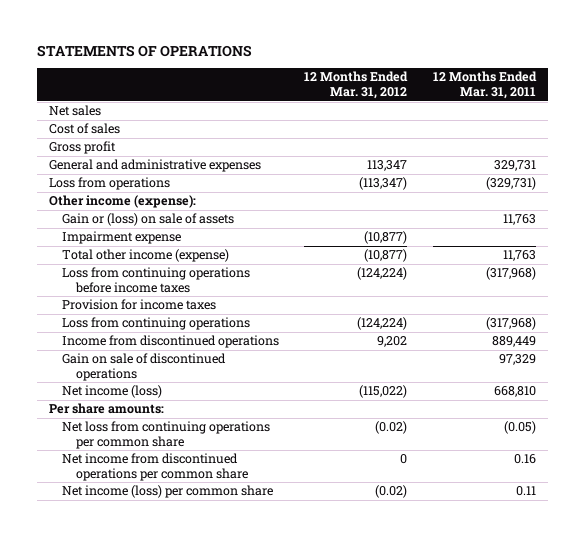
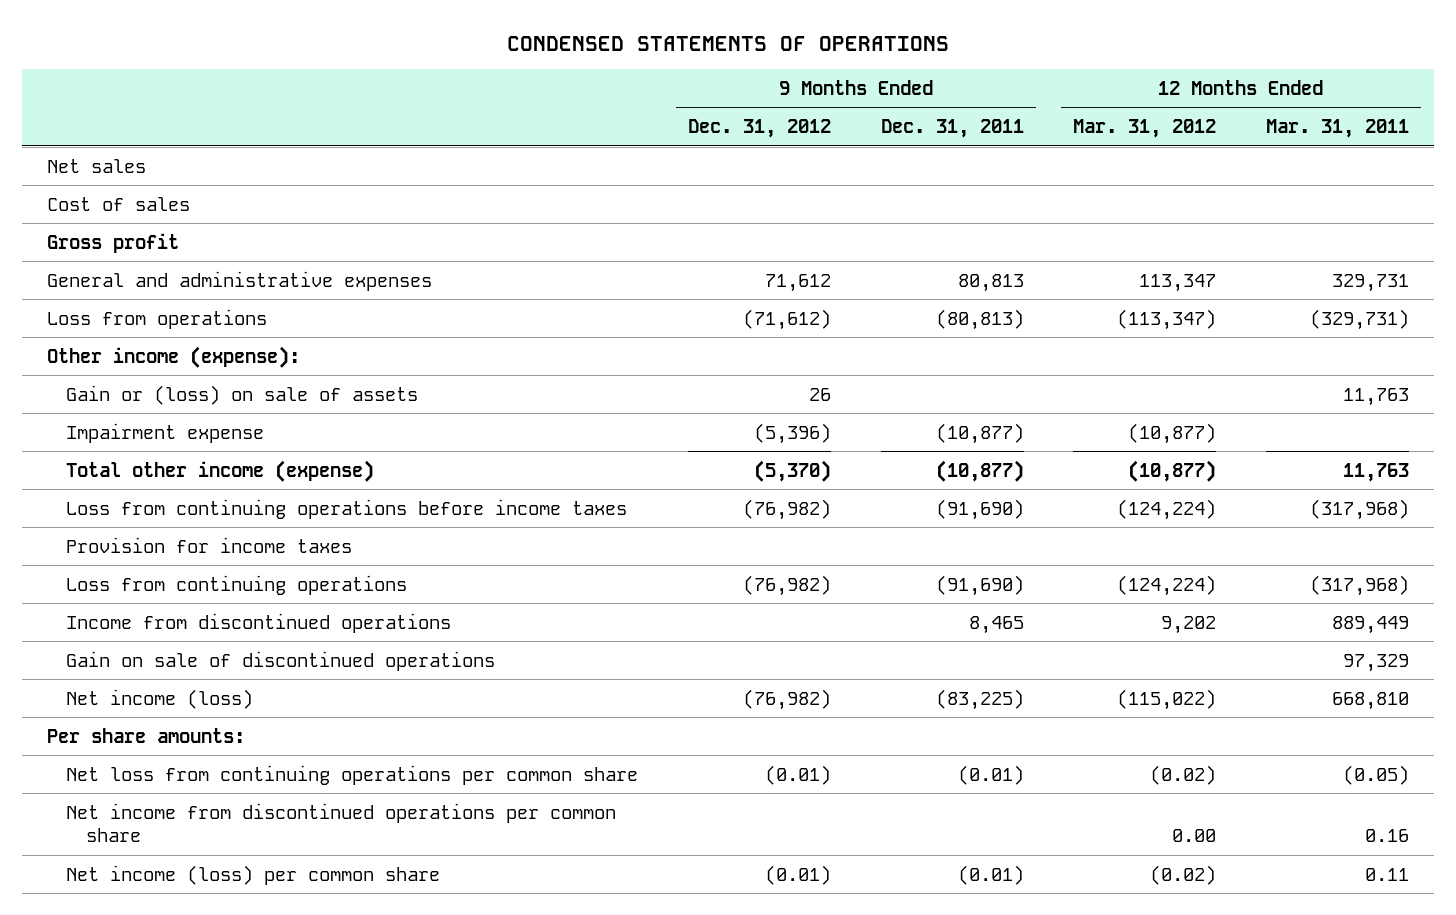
- STATEMENTS OF OPERATIONS
+ CONDENSED STATEMENTS OF OPERATIONS
- | 12 Months Ended Mar. 31, 2012 | 12 Months Ended Mar. 31, 2011
+ | 9 Months Ended Dec. 31, 2012 | 9 Months Ended Dec. 31, 2011 | 12 Months Ended Mar. 31, 2012 | 12 Months Ended Mar. 31, 2011
- Net income from discontinued operations per common share | 0 | 0.16
+ Net income from discontinued operations per common share | | | 0.00 | 0.16

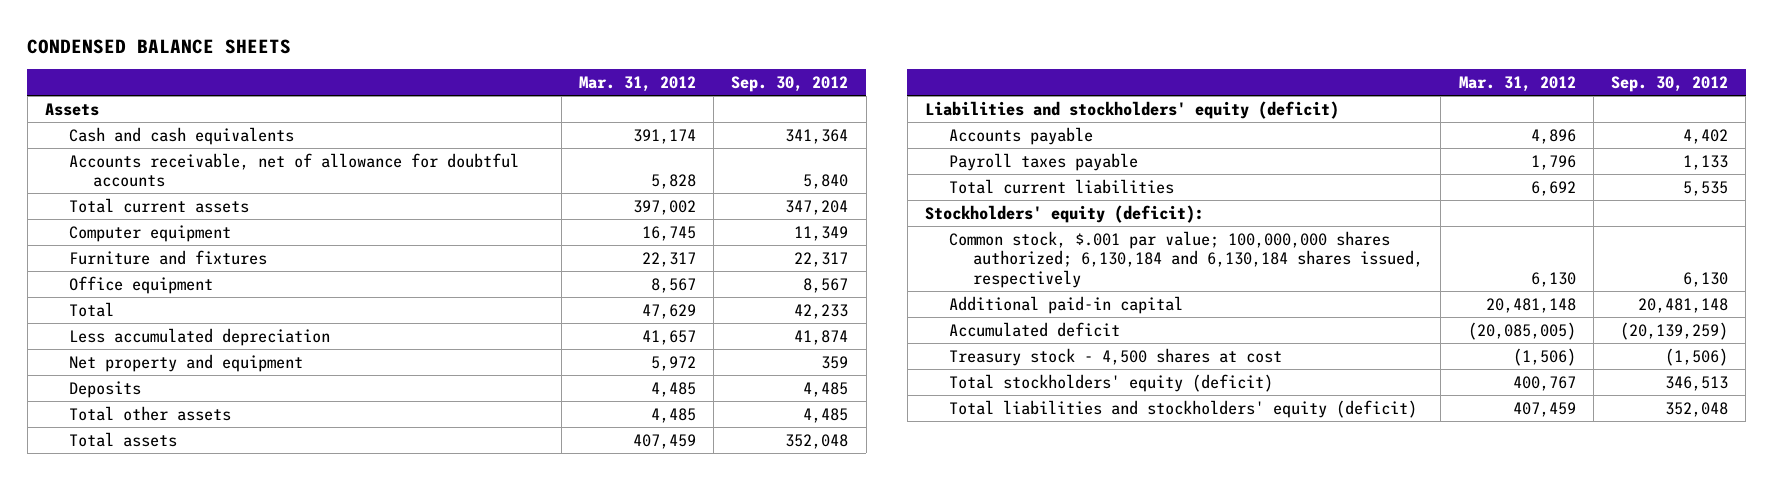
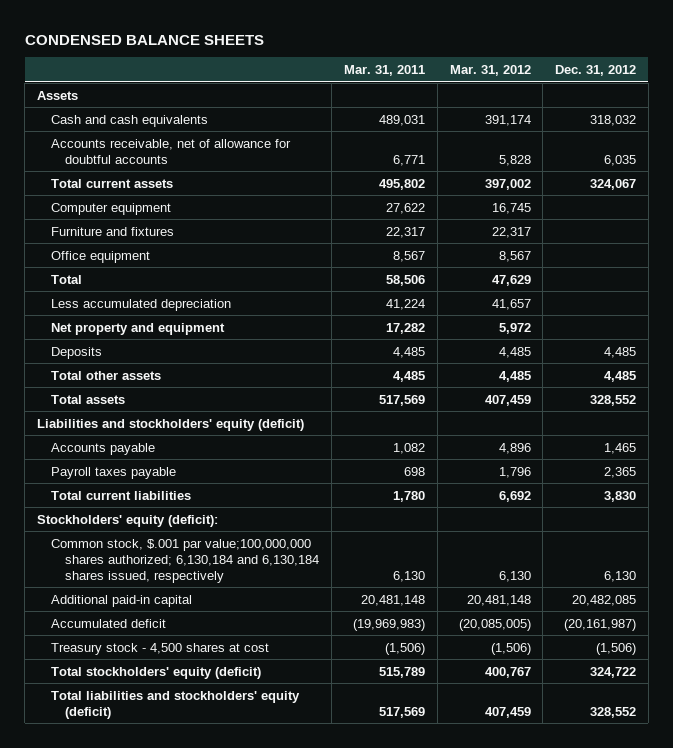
- | Mar. 31, 2012 | Sep. 30, 2012
+ | Mar. 31, 2011 | Mar. 31, 2012 | Dec. 31, 2012
- Common stock, $.001 par value; 100,000,000 shares authorized; 6,130,184 and 6,130,184 shares issued, respectively | 6,130 | 6,130
+ Common stock, $.001 par value;100,000,000 shares authorized; 6,130,184 and 6,130,184 shares issued, respectively | 6,130 | 6,130 | 6,130

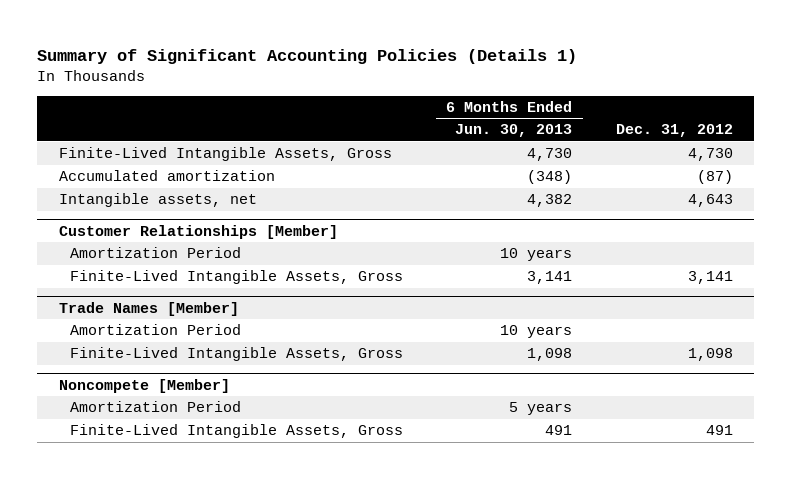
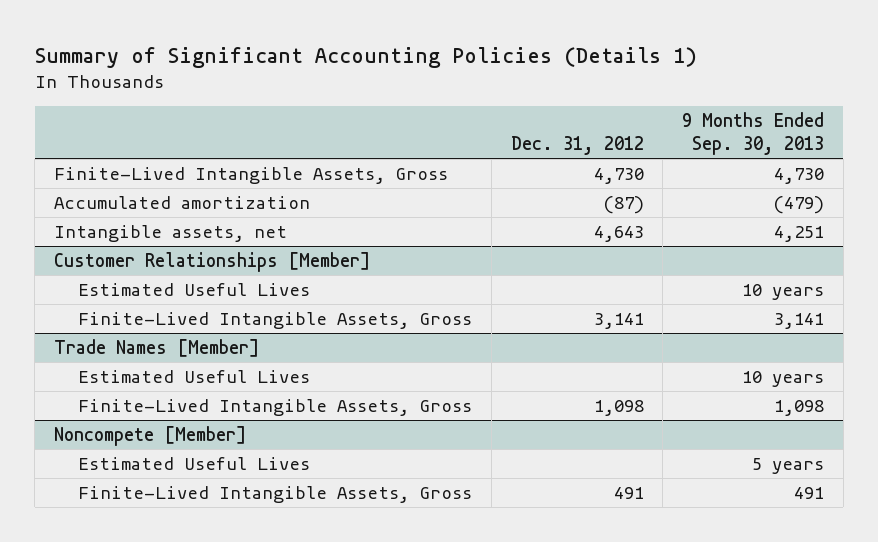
- | 6 Months Ended Jun. 30, 2013 | Dec. 31, 2012
+ | Dec. 31, 2012 | 9 Months Ended Sep. 30, 2013
@ Customer Relationships [Member]
- Amortization Period | 10 years |
+ Estimated Useful Lives | | 10 years
@ Trade Names [Member]
- Amortization Period | 10 years |
+ Estimated Useful Lives | | 10 years
@ Noncompete [Member]
- Amortization Period | 5 years |
+ Estimated Useful Lives | | 5 years

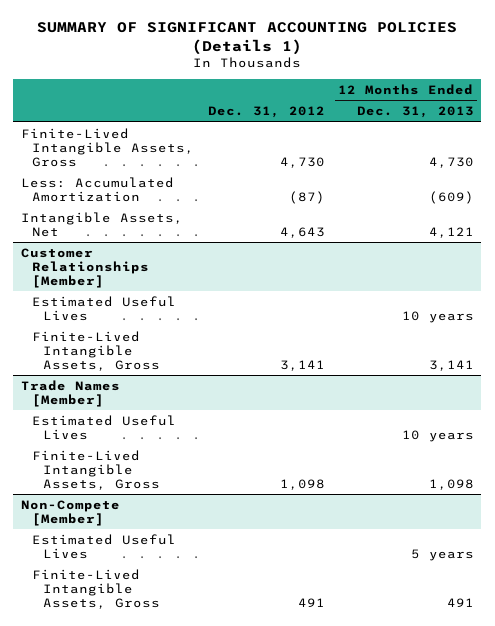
- Summary of Significant Accounting Policies (Details 1)
+ SUMMARY OF SIGNIFICANT ACCOUNTING POLICIES (Details 1)
- | Dec. 31, 2012 | 9 Months Ended Sep. 30, 2013
+ | Dec. 31, 2012 | 12 Months Ended Dec. 31, 2013
- Accumulated amortization | (87) | (479)
- Intangible assets, net | 4,643 | 4,251
+ Less: Accumulated Amortization | (87) | (609)
+ Intangible Assets, Net | 4,643 | 4,121
- Noncompete [Member]
+ Non-Compete [Member]

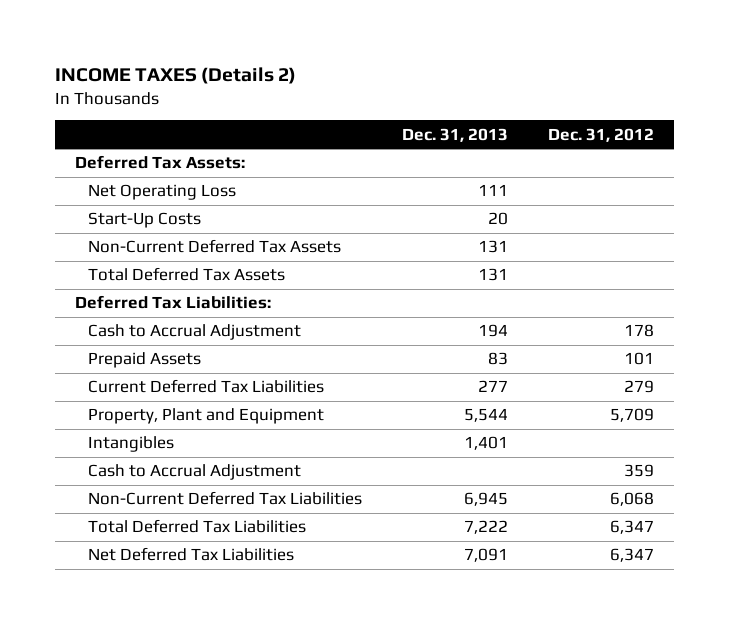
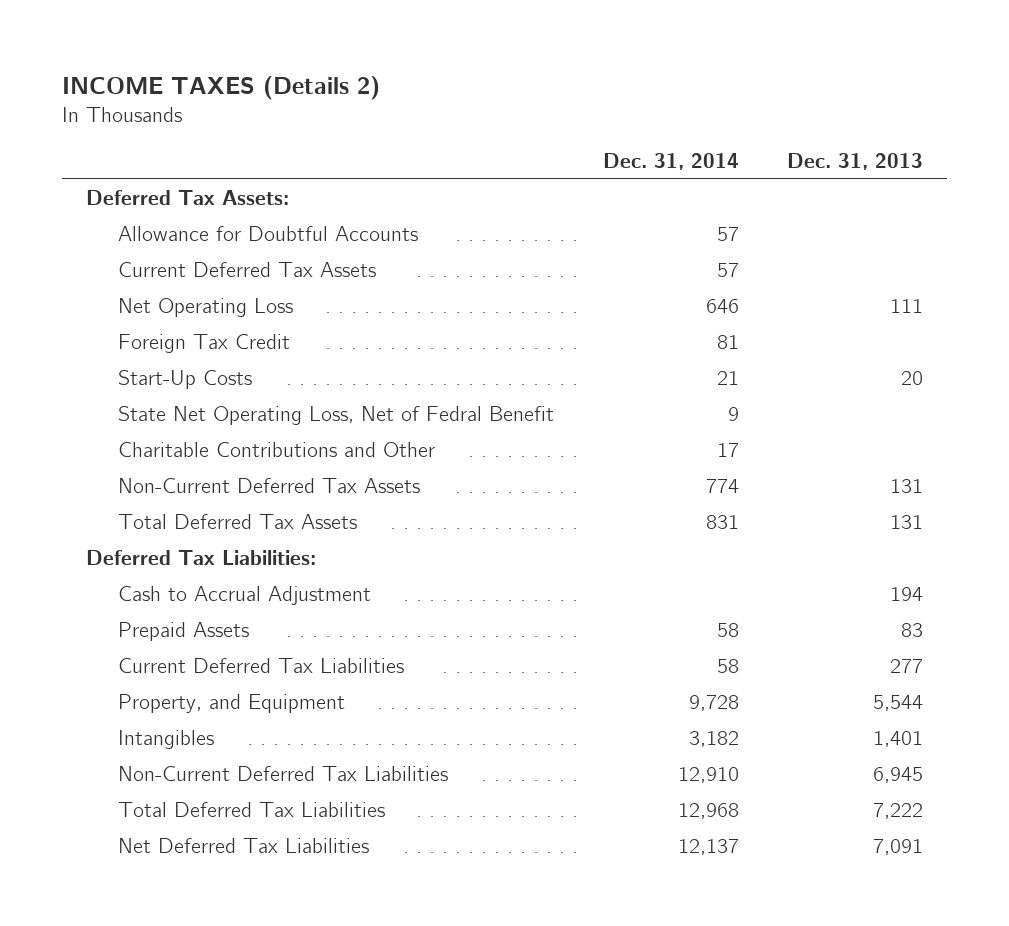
- | Dec. 31, 2013 | Dec. 31, 2012
+ | Dec. 31, 2014 | Dec. 31, 2013
+ Allowance for Doubtful Accounts | 57 |
+ Current Deferred Tax Assets | 57 |
+ Foreign Tax Credit | 81 |
+ State Net Operating Loss, Net of Fedral Benefit | 9 |
+ Charitable Contributions and Other | 17 |
- Property, Plant and Equipment | 5,544 | 5,709
+ Property, and Equipment | 9,728 | 5,544
- Cash to Accrual Adjustment | | 359

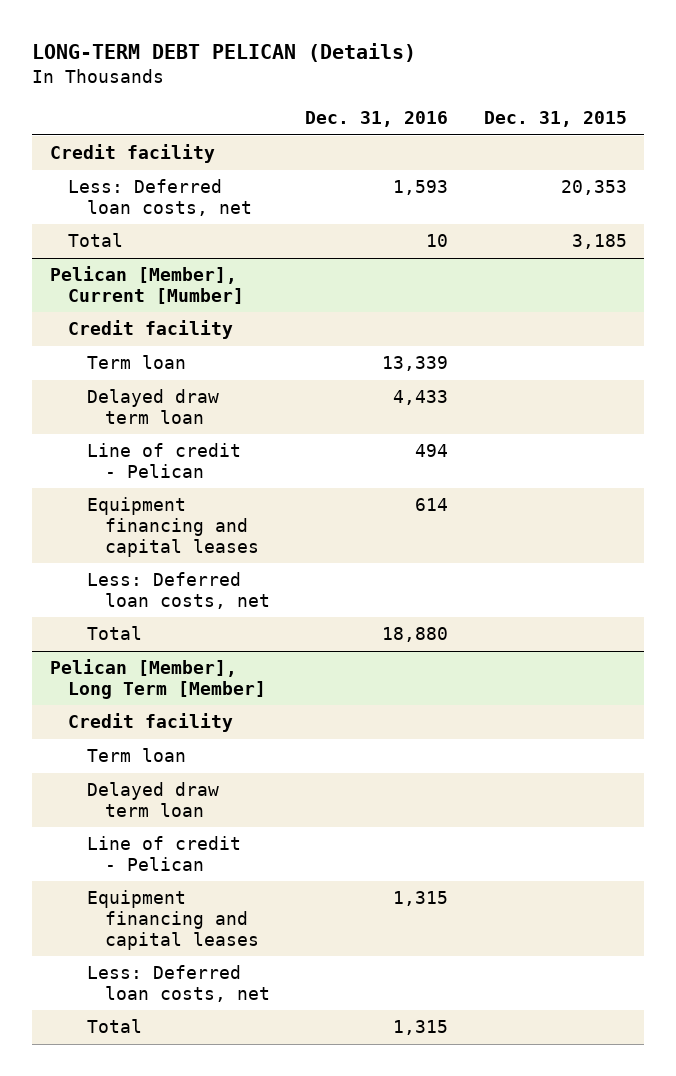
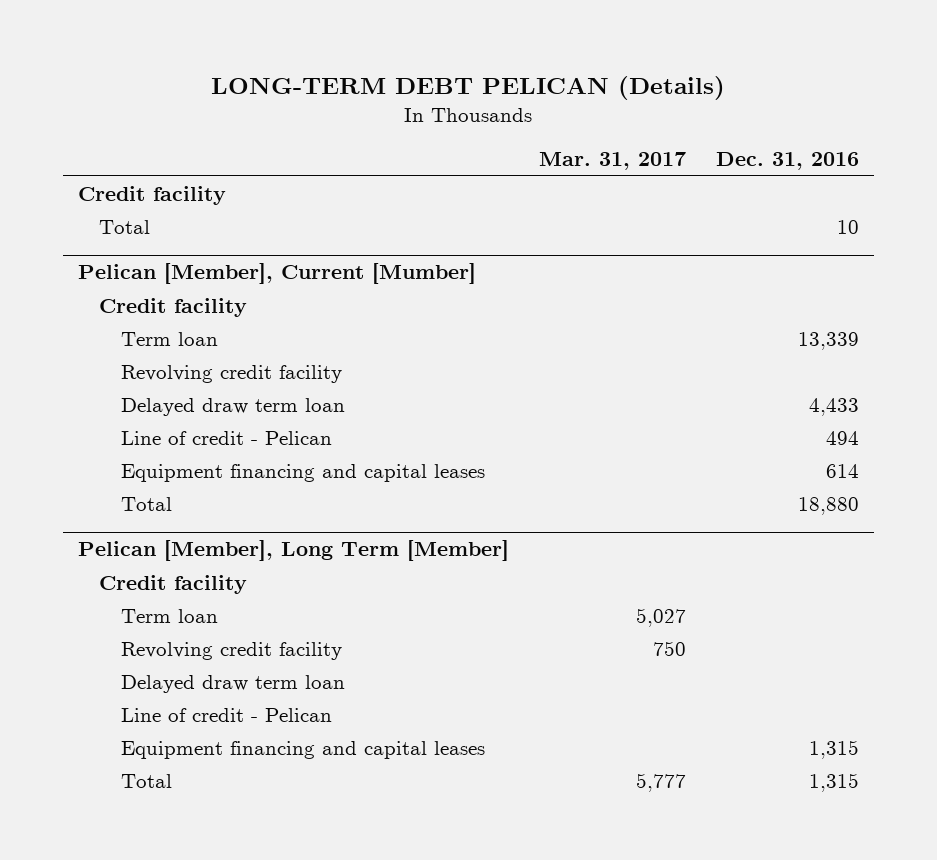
- | Dec. 31, 2016 | Dec. 31, 2015
+ | Mar. 31, 2017 | Dec. 31, 2016
- Less: Deferred loan costs, net | 1,593 | 20,353
@ Pelican [Member], Current [Mumber]
+ Revolving credit facility
- Less: Deferred loan costs, net
@ Pelican [Member], Long Term [Member]
+ Revolving credit facility | 750 |
- Less: Deferred loan costs, net

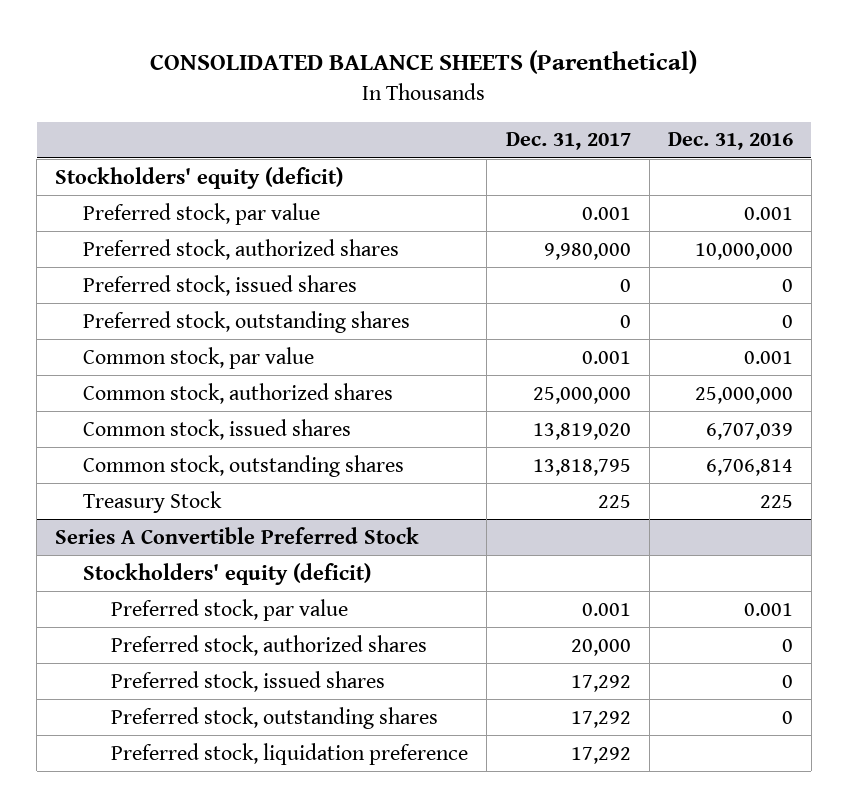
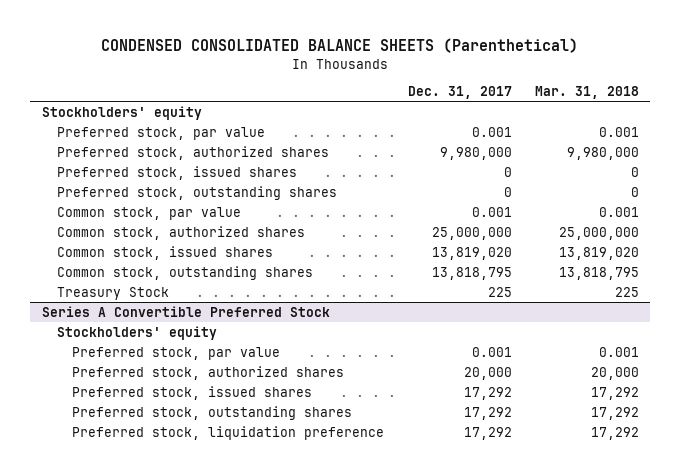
- CONSOLIDATED BALANCE SHEETS (Parenthetical)
+ CONDENSED CONSOLIDATED BALANCE SHEETS (Parenthetical)
- | Dec. 31, 2017 | Dec. 31, 2016
+ | Dec. 31, 2017 | Mar. 31, 2018
- Stockholders' equity (deficit)
+ Stockholders' equity
@ Series A Convertible Preferred Stock
- Stockholders' equity (deficit)
+ Stockholders' equity

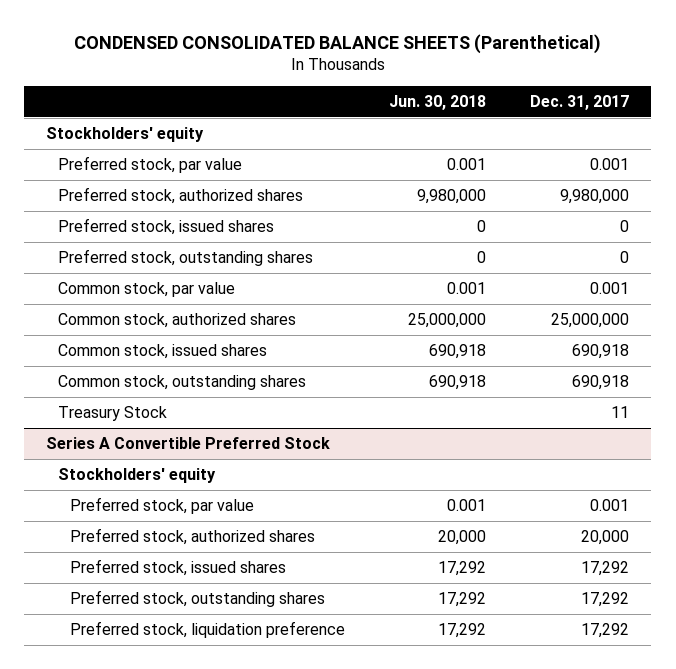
- | Dec. 31, 2017 | Mar. 31, 2018
+ | Jun. 30, 2018 | Dec. 31, 2017
- Common stock, issued shares | 13,819,020 | 13,819,020
- Common stock, outstanding shares | 13,818,795 | 13,818,795
- Treasury Stock | 225 | 225
+ Common stock, issued shares | 690,918 | 690,918
+ Common stock, outstanding shares | 690,918 | 690,918
+ Treasury Stock | | 11

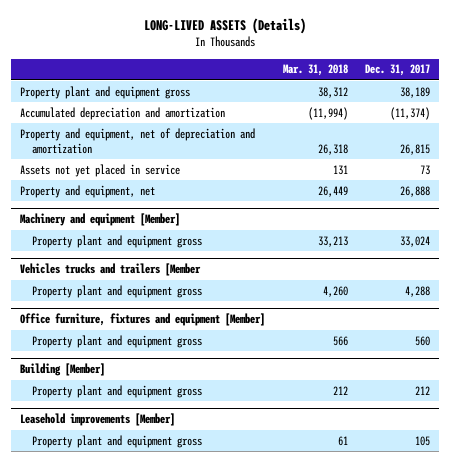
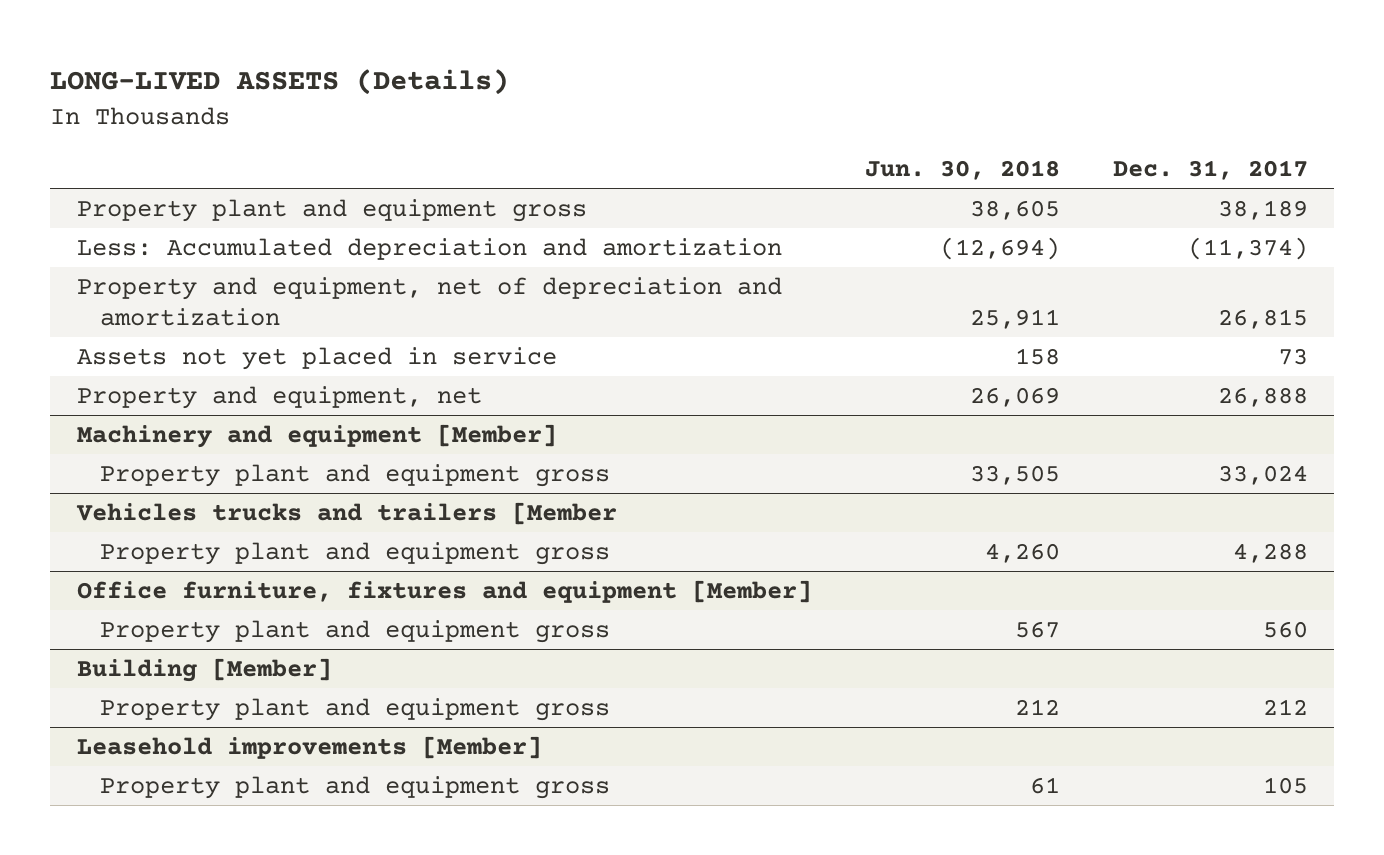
- | Mar. 31, 2018 | Dec. 31, 2017
+ | Jun. 30, 2018 | Dec. 31, 2017
- Accumulated depreciation and amortization | (11,994) | (11,374)
+ Less: Accumulated depreciation and amortization | (12,694) | (11,374)

